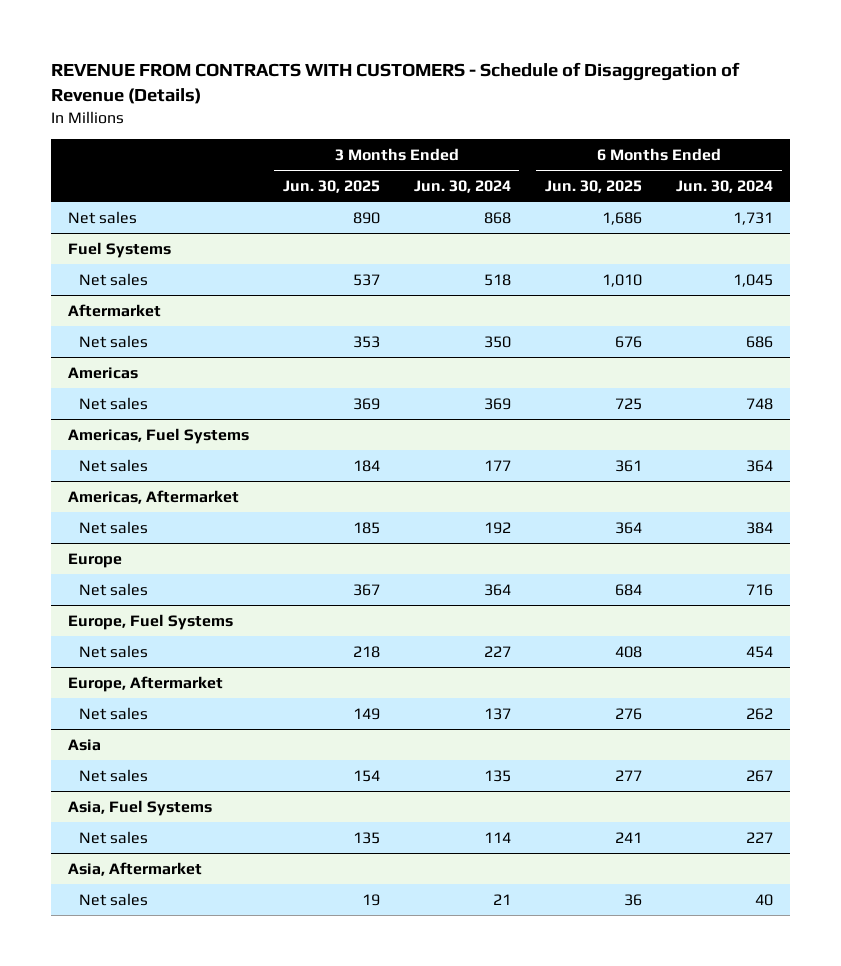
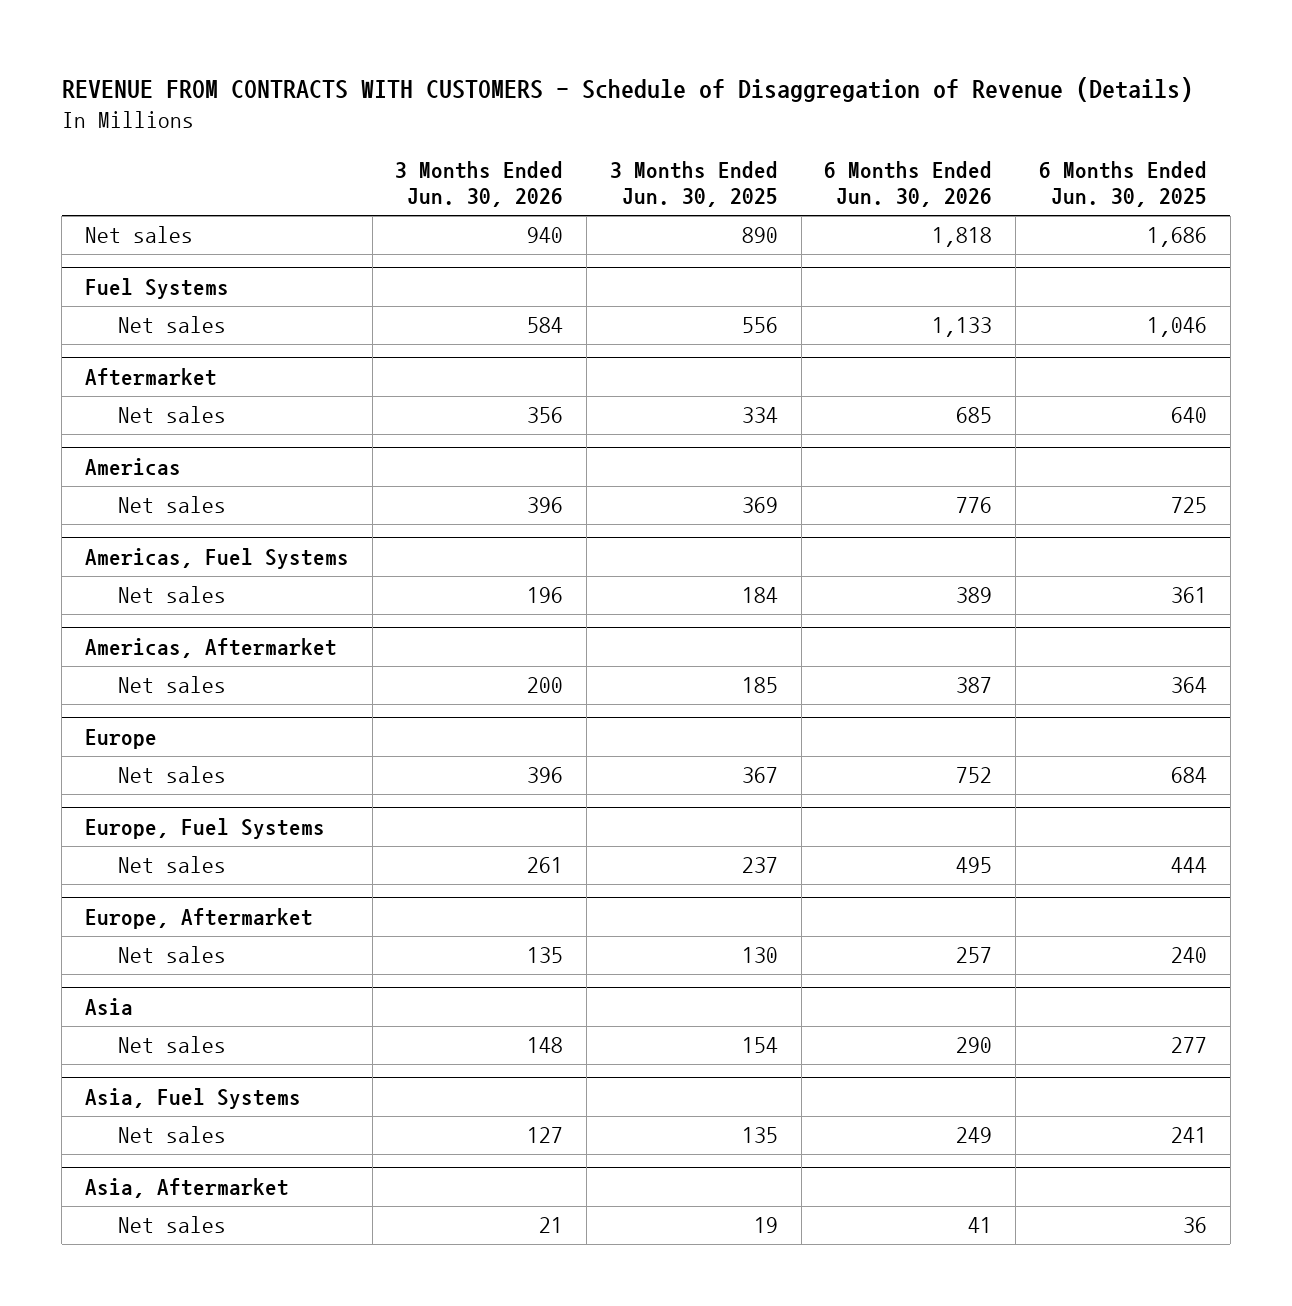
- | 3 Months Ended Jun. 30, 2025 | 3 Months Ended Jun. 30, 2024 | 6 Months Ended Jun. 30, 2025 | 6 Months Ended Jun. 30, 2024
+ | 3 Months Ended Jun. 30, 2026 | 3 Months Ended Jun. 30, 2025 | 6 Months Ended Jun. 30, 2026 | 6 Months Ended Jun. 30, 2025
@ Fuel Systems
- Net sales | 537 | 518 | 1,010 | 1,045
+ Net sales | 584 | 556 | 1,133 | 1,046
@ Aftermarket
- Net sales | 353 | 350 | 676 | 686
+ Net sales | 356 | 334 | 685 | 640
@ Europe, Fuel Systems
- Net sales | 218 | 227 | 408 | 454
+ Net sales | 261 | 237 | 495 | 444
@ Europe, Aftermarket
- Net sales | 149 | 137 | 276 | 262
+ Net sales | 135 | 130 | 257 | 240

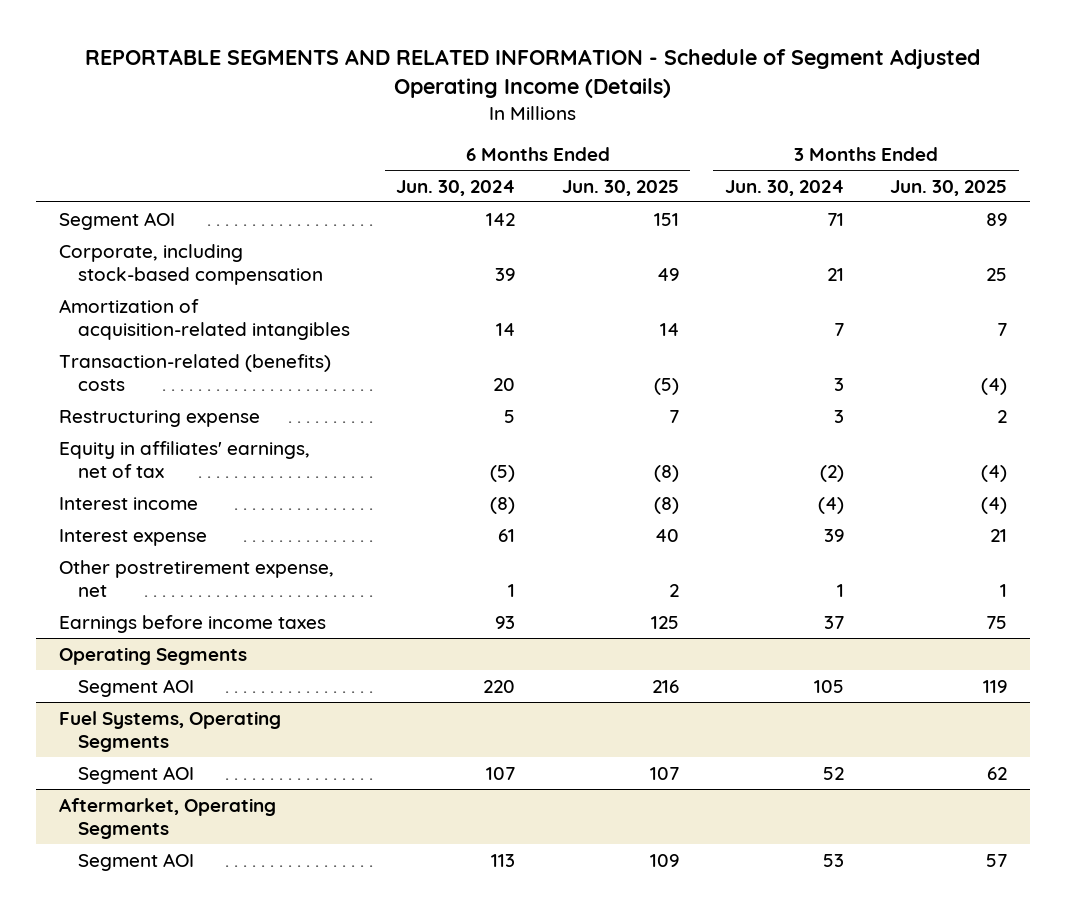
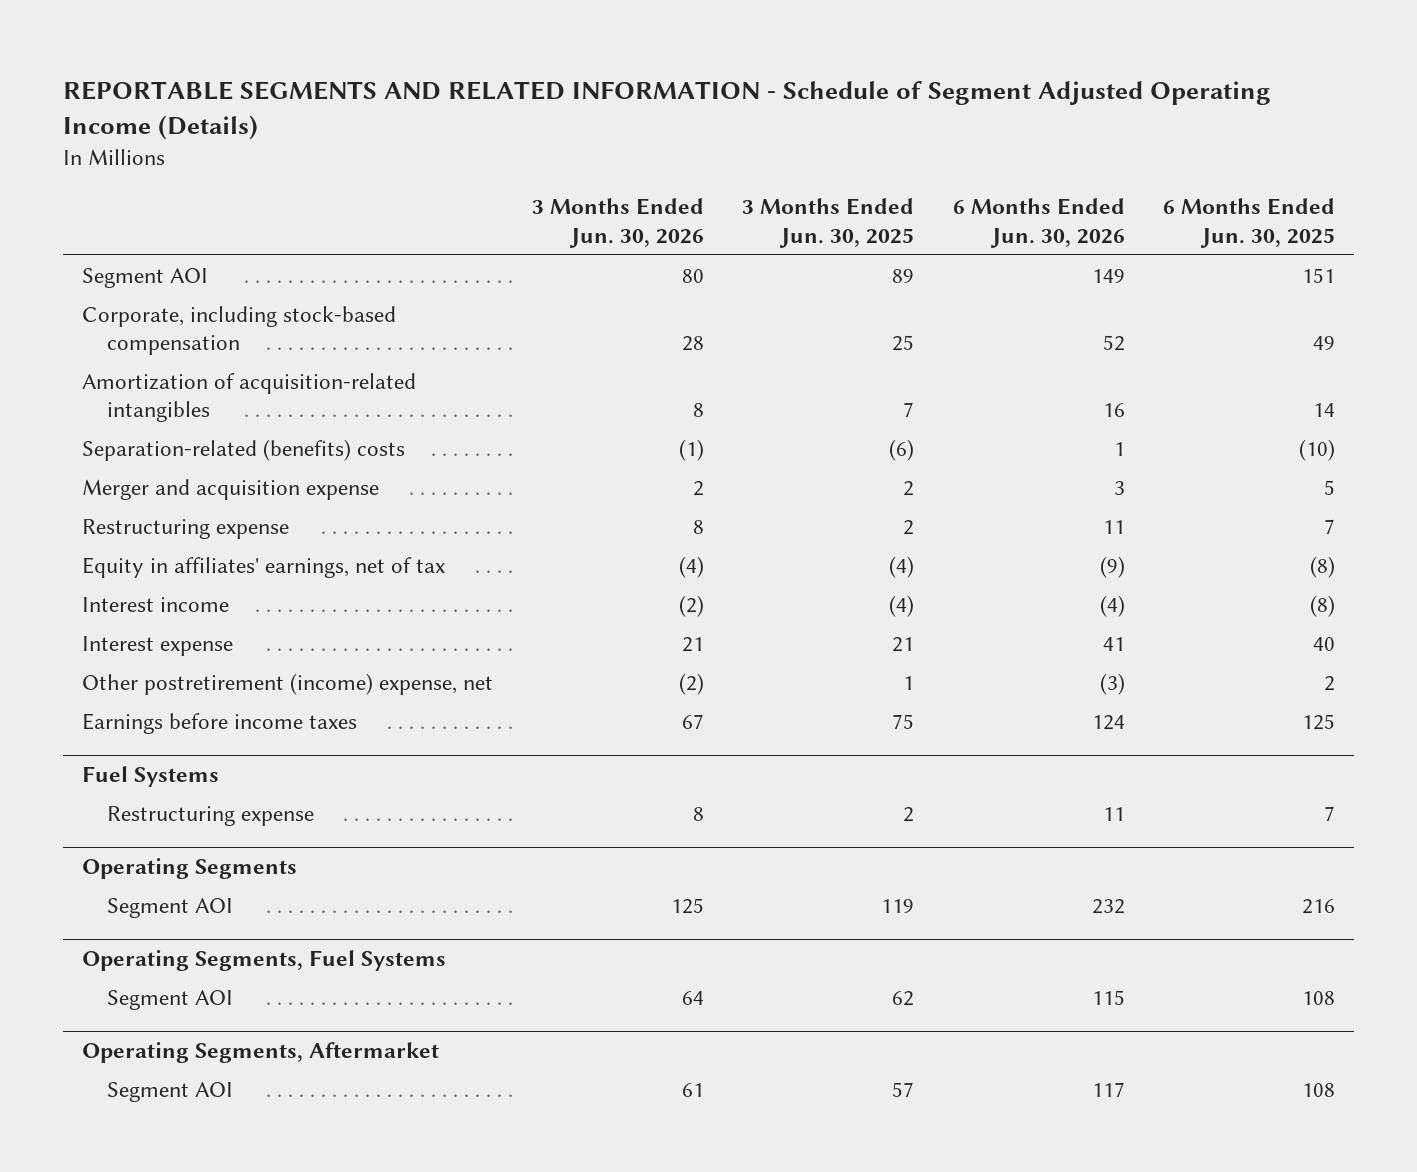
- | 6 Months Ended Jun. 30, 2024 | 6 Months Ended Jun. 30, 2025 | 3 Months Ended Jun. 30, 2024 | 3 Months Ended Jun. 30, 2025
+ | 3 Months Ended Jun. 30, 2026 | 3 Months Ended Jun. 30, 2025 | 6 Months Ended Jun. 30, 2026 | 6 Months Ended Jun. 30, 2025
- Transaction-related (benefits) costs | 20 | (5) | 3 | (4)
+ Separation-related (benefits) costs | (1) | (6) | 1 | (10)
+ Merger and acquisition expense | 2 | 2 | 3 | 5
- Other postretirement expense, net | 1 | 2 | 1 | 1
+ Other postretirement (income) expense, net | (2) | 1 | (3) | 2
+ Fuel Systems
+ Restructuring expense | 8 | 2 | 11 | 7
- Fuel Systems, Operating Segments
- Segment AOI | 107 | 107 | 52 | 62
- Aftermarket, Operating Segments
- Segment AOI | 113 | 109 | 53 | 57
+ Operating Segments, Fuel Systems
+ Segment AOI | 64 | 62 | 115 | 108
+ Operating Segments, Aftermarket
+ Segment AOI | 61 | 57 | 117 | 108

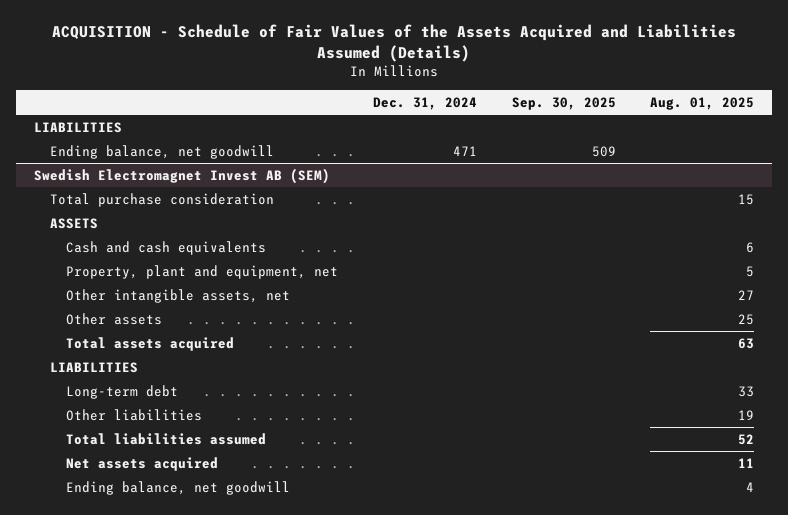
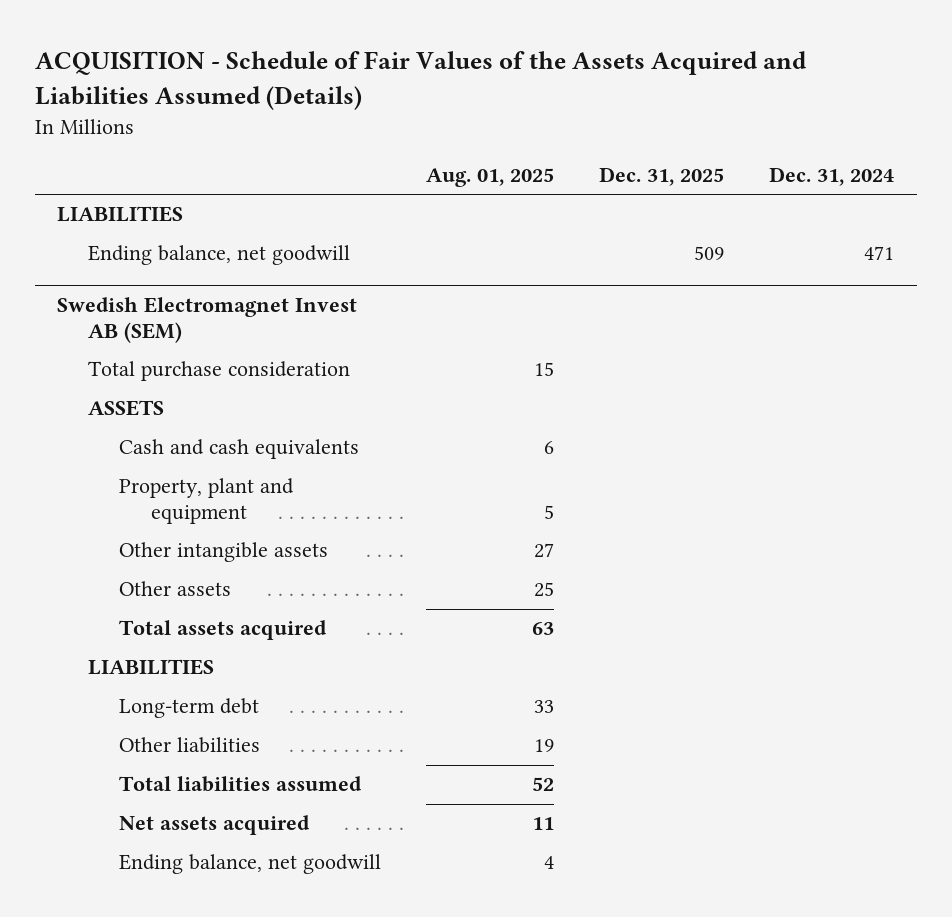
- | Dec. 31, 2024 | Sep. 30, 2025 | Aug. 01, 2025
+ | Aug. 01, 2025 | Dec. 31, 2025 | Dec. 31, 2024
@ Swedish Electromagnet Invest AB (SEM)
- Property, plant and equipment, net | | | 5
- Other intangible assets, net | | | 27
+ Property, plant and equipment | 5 | |
+ Other intangible assets | 27 | |

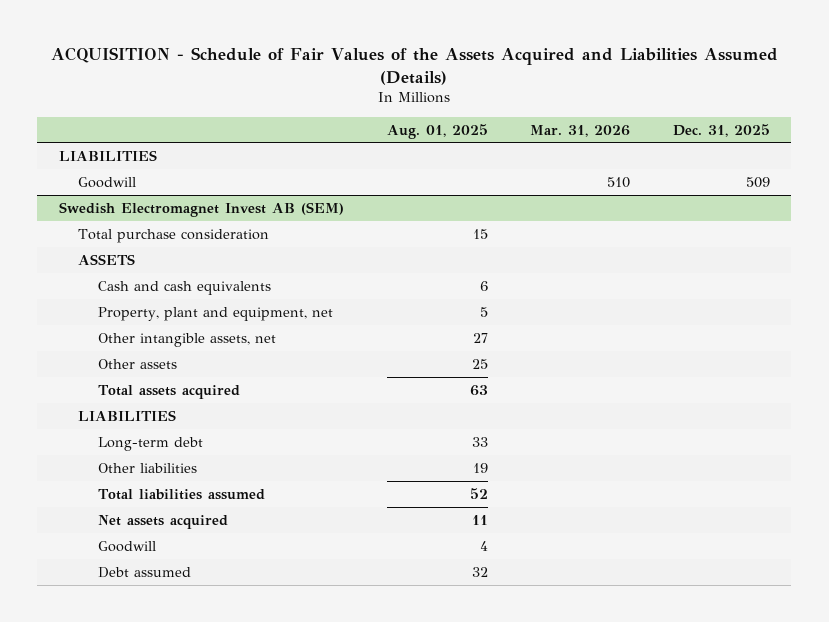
- | Aug. 01, 2025 | Dec. 31, 2025 | Dec. 31, 2024
+ | Aug. 01, 2025 | Mar. 31, 2026 | Dec. 31, 2025
- Ending balance, net goodwill | | 509 | 471
+ Goodwill | | 510 | 509
@ Swedish Electromagnet Invest AB (SEM)
- Property, plant and equipment | 5 | |
- Other intangible assets | 27 | |
+ Property, plant and equipment, net | 5 | |
+ Other intangible assets, net | 27 | |
- Ending balance, net goodwill | 4 | |
+ Goodwill | 4 | |
+ Debt assumed | 32 | |

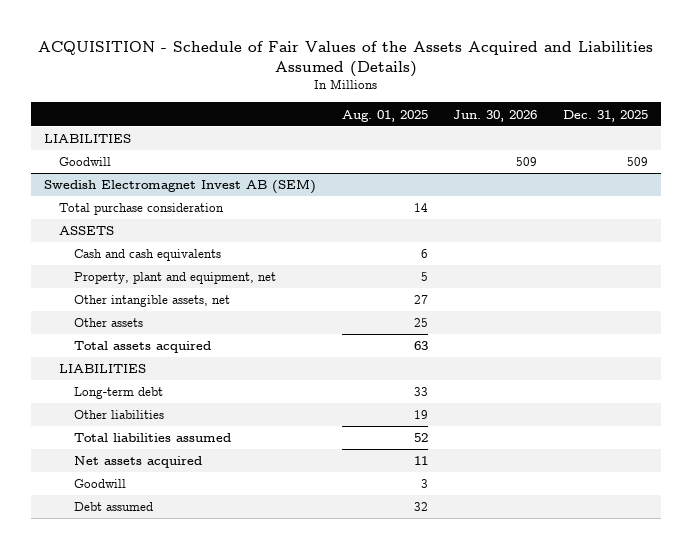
- | Aug. 01, 2025 | Mar. 31, 2026 | Dec. 31, 2025
+ | Aug. 01, 2025 | Jun. 30, 2026 | Dec. 31, 2025
@ Swedish Electromagnet Invest AB (SEM)
- Total purchase consideration | 15 | |
+ Total purchase consideration | 14 | |
- Goodwill | 4 | |
+ Goodwill | 3 | |

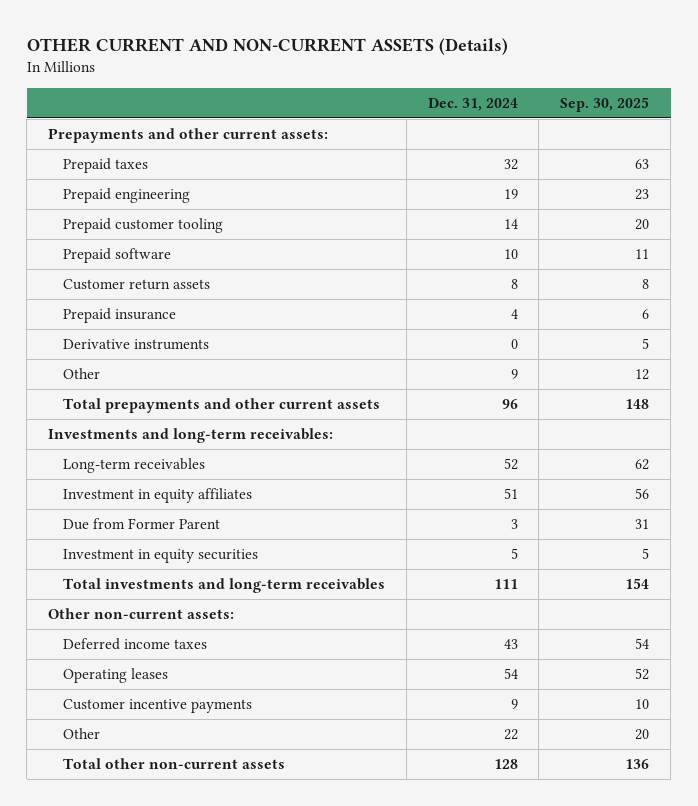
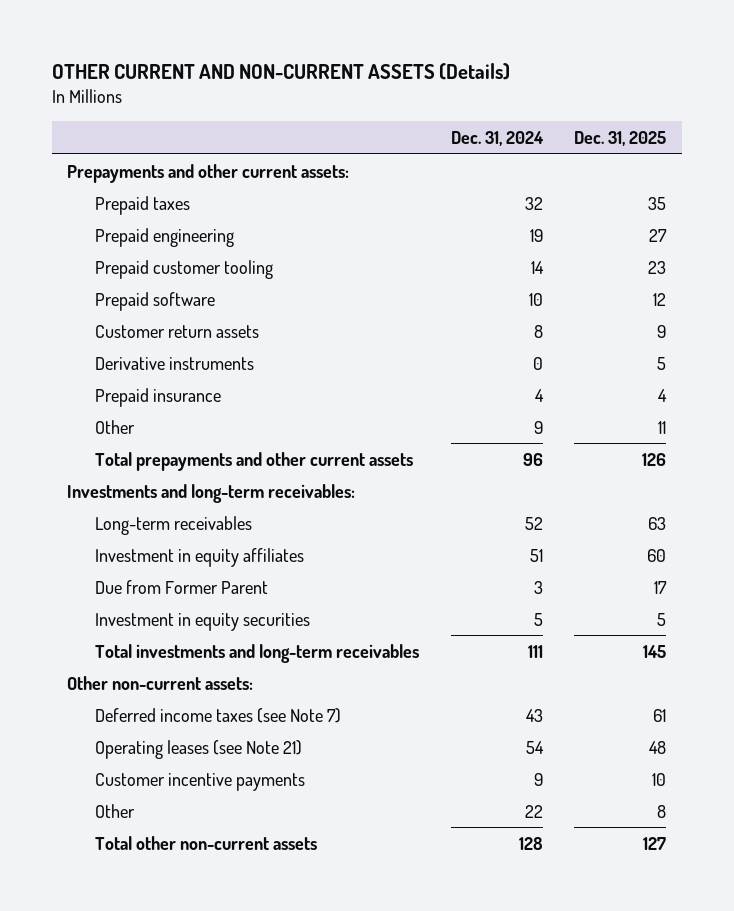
- | Dec. 31, 2024 | Sep. 30, 2025
+ | Dec. 31, 2024 | Dec. 31, 2025
moved down: Prepaid insurance | 4 | 4
- Deferred income taxes | 43 | 54
- Operating leases | 54 | 52
+ Deferred income taxes (see Note 7) | 43 | 61
+ Operating leases (see Note 21) | 54 | 48

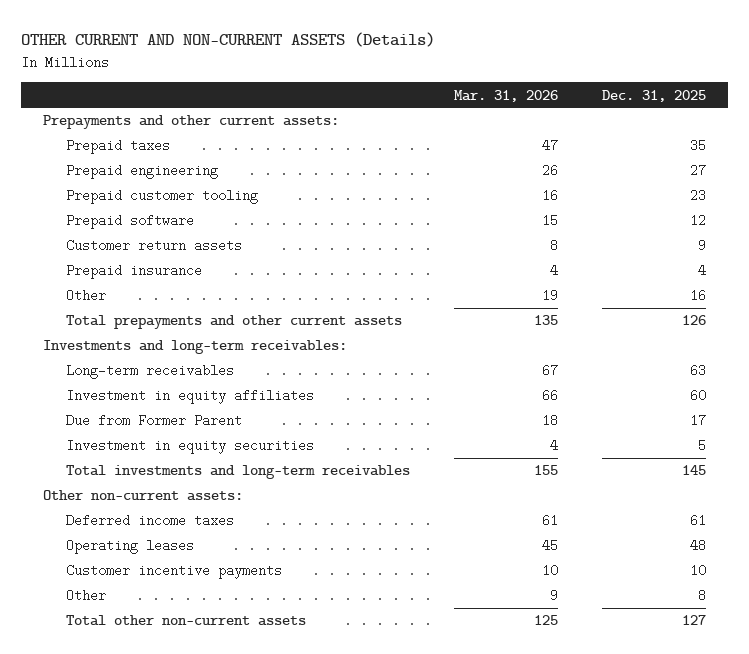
- | Dec. 31, 2024 | Dec. 31, 2025
+ | Mar. 31, 2026 | Dec. 31, 2025
- Derivative instruments | 0 | 5
- Other | 9 | 11
+ Other | 19 | 16
- Deferred income taxes (see Note 7) | 43 | 61
- Operating leases (see Note 21) | 54 | 48
+ Deferred income taxes | 61 | 61
+ Operating leases | 45 | 48

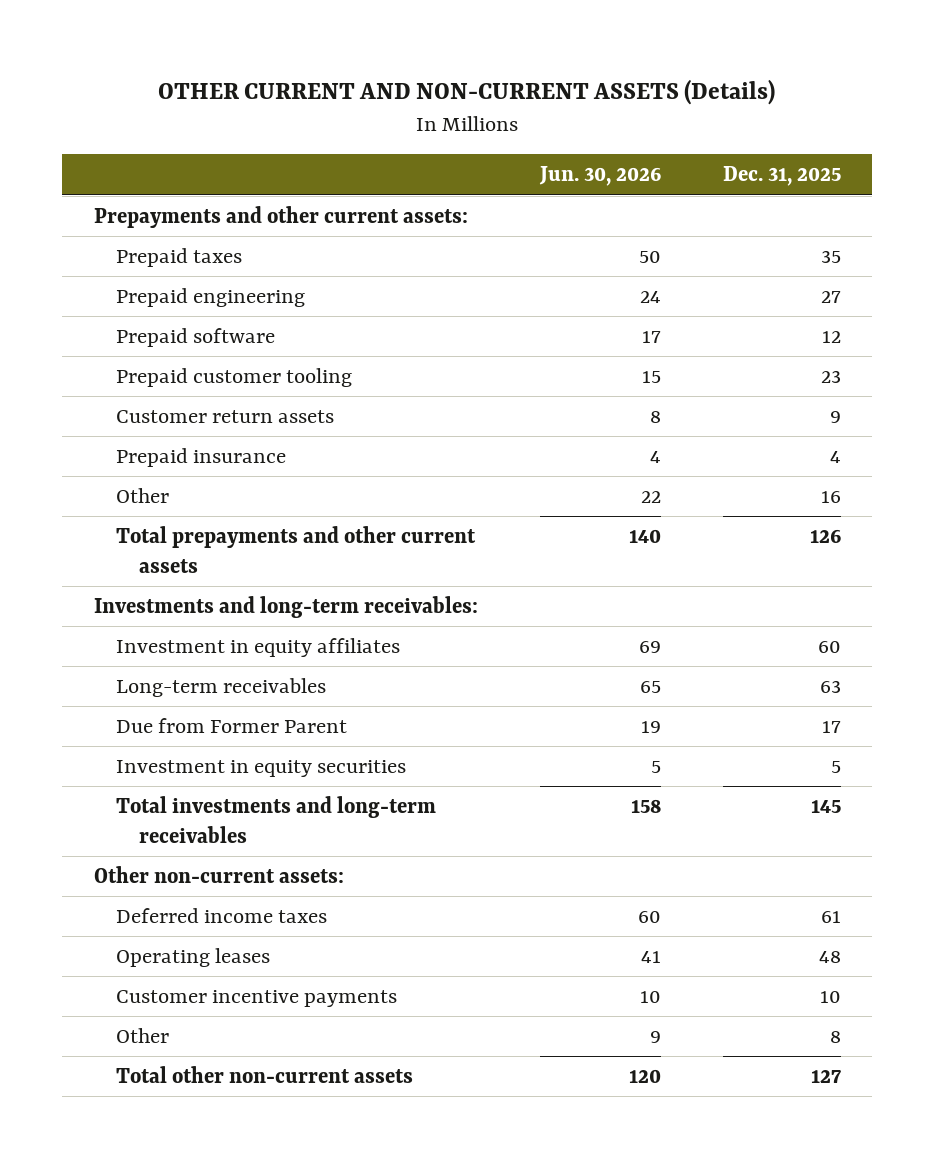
- | Mar. 31, 2026 | Dec. 31, 2025
+ | Jun. 30, 2026 | Dec. 31, 2025
moved down: Prepaid customer tooling | 15 | 23
moved down: Long-term receivables | 65 | 63

